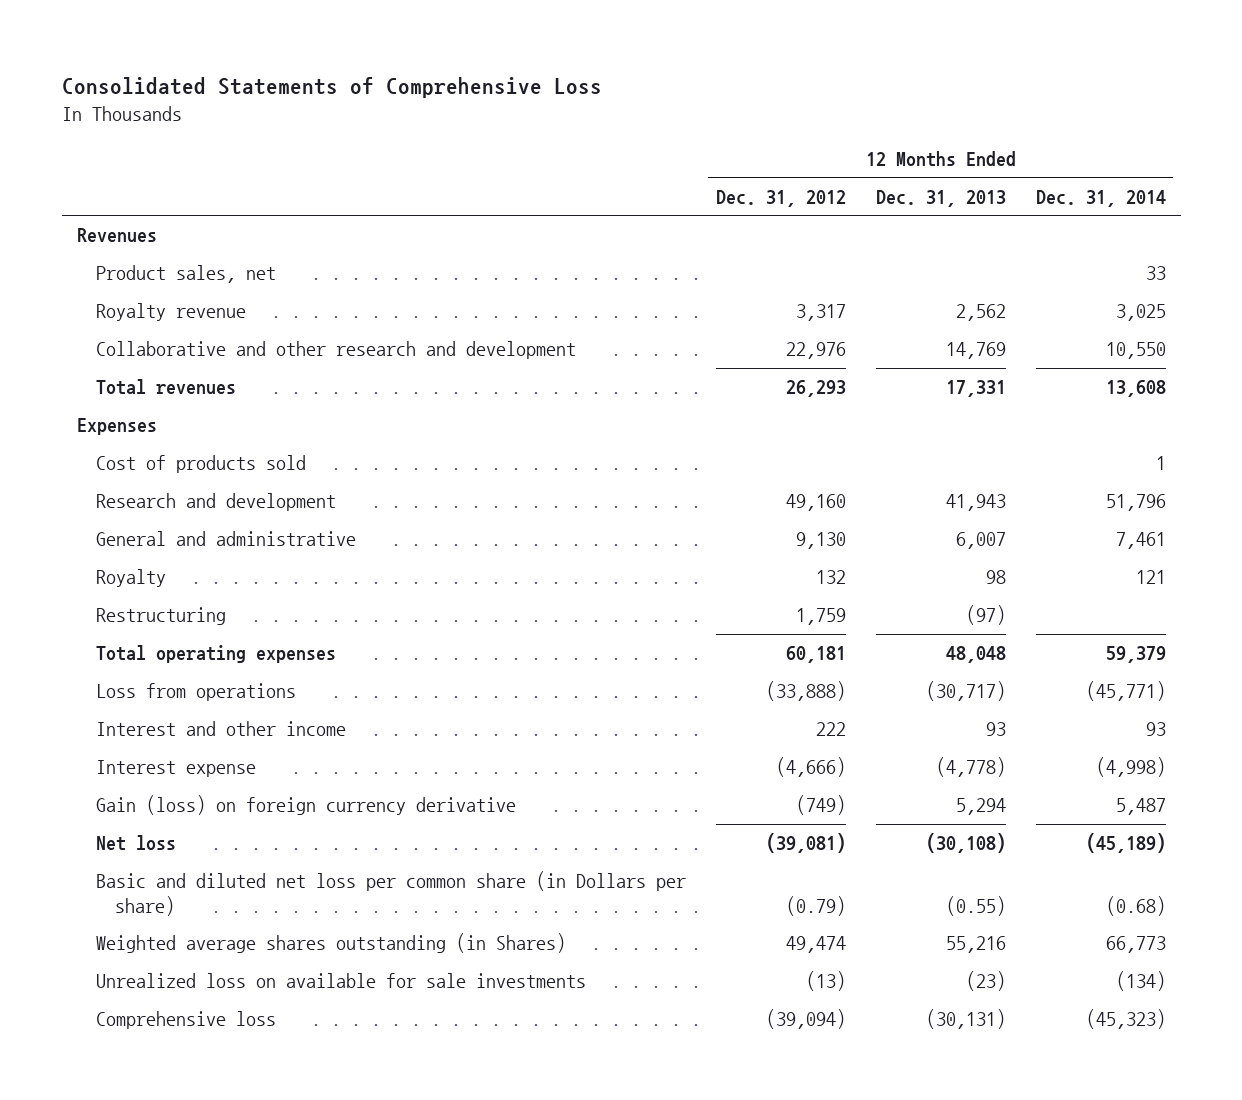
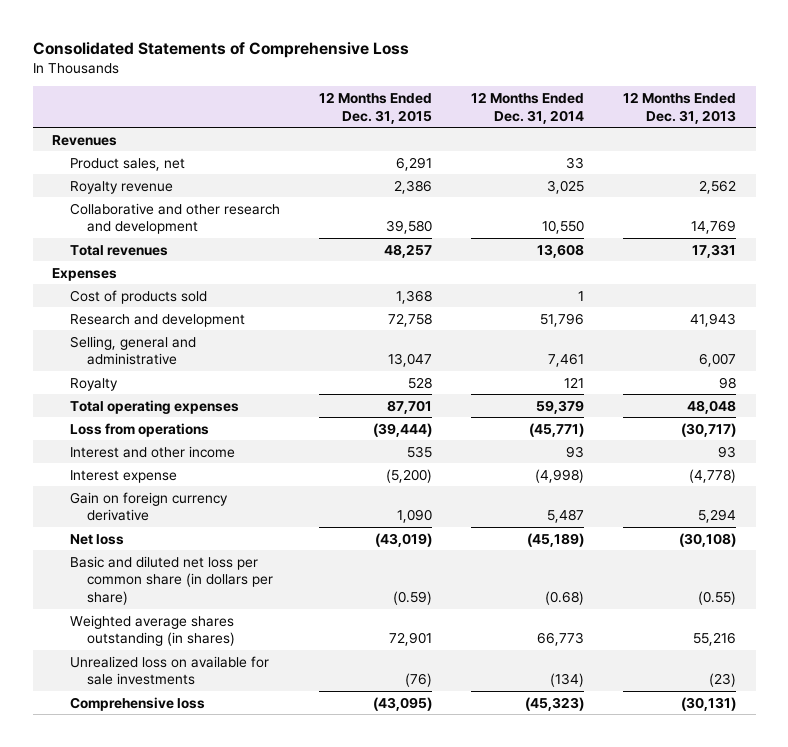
- | 12 Months Ended Dec. 31, 2012 | 12 Months Ended Dec. 31, 2013 | 12 Months Ended Dec. 31, 2014
+ | 12 Months Ended Dec. 31, 2015 | 12 Months Ended Dec. 31, 2014 | 12 Months Ended Dec. 31, 2013
- General and administrative | 9,130 | 6,007 | 7,461
+ Selling, general and administrative | 13,047 | 7,461 | 6,007
- Restructuring | 1,759 | (97) |
- Gain (loss) on foreign currency derivative | (749) | 5,294 | 5,487
+ Gain on foreign currency derivative | 1,090 | 5,487 | 5,294
- Basic and diluted net loss per common share (in Dollars per share) | (0.79) | (0.55) | (0.68)
- Weighted average shares outstanding (in Shares) | 49,474 | 55,216 | 66,773
+ Basic and diluted net loss per common share (in dollars per share) | (0.59) | (0.68) | (0.55)
+ Weighted average shares outstanding (in shares) | 72,901 | 66,773 | 55,216

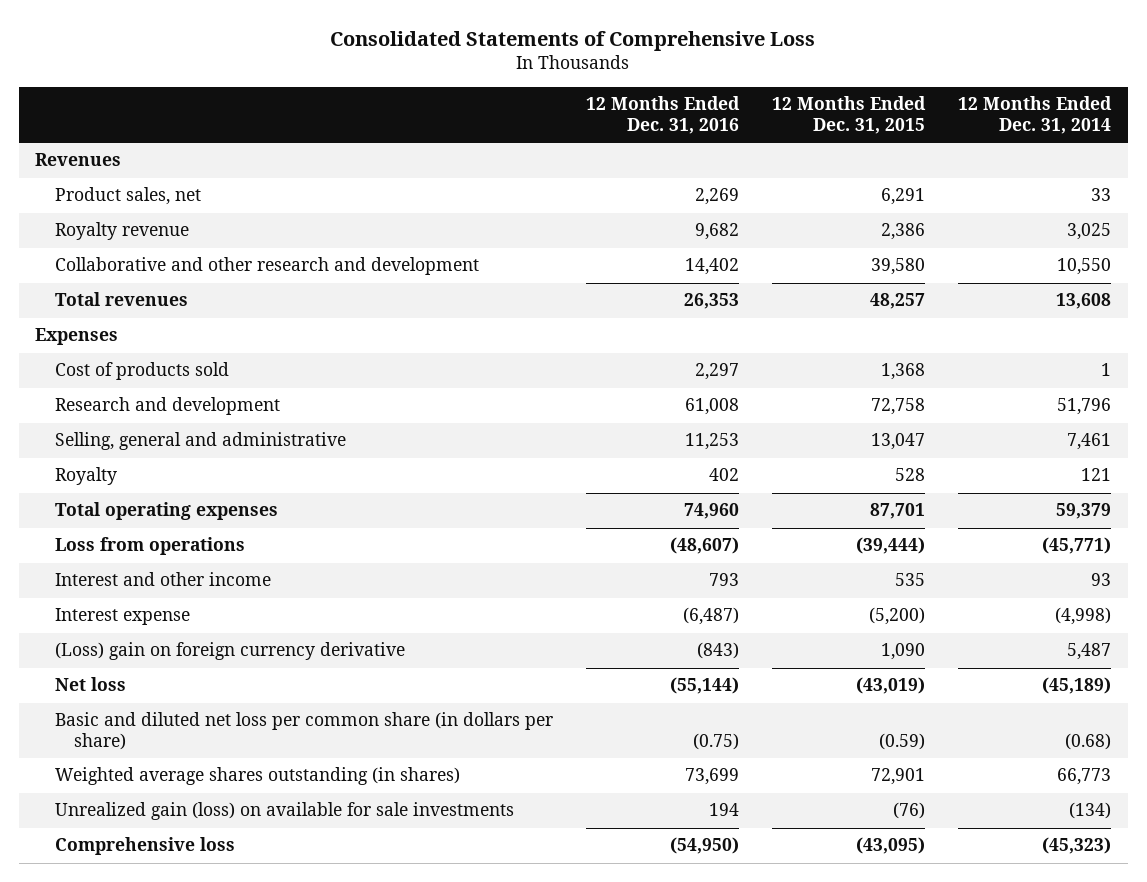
- | 12 Months Ended Dec. 31, 2015 | 12 Months Ended Dec. 31, 2014 | 12 Months Ended Dec. 31, 2013
+ | 12 Months Ended Dec. 31, 2016 | 12 Months Ended Dec. 31, 2015 | 12 Months Ended Dec. 31, 2014
- Gain on foreign currency derivative | 1,090 | 5,487 | 5,294
+ (Loss) gain on foreign currency derivative | (843) | 1,090 | 5,487
- Unrealized loss on available for sale investments | (76) | (134) | (23)
+ Unrealized gain (loss) on available for sale investments | 194 | (76) | (134)

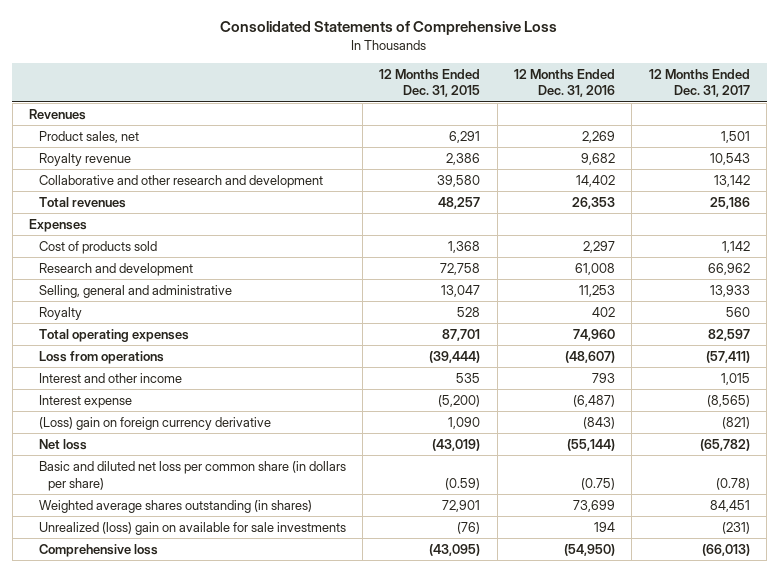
- | 12 Months Ended Dec. 31, 2016 | 12 Months Ended Dec. 31, 2015 | 12 Months Ended Dec. 31, 2014
+ | 12 Months Ended Dec. 31, 2015 | 12 Months Ended Dec. 31, 2016 | 12 Months Ended Dec. 31, 2017
- Unrealized gain (loss) on available for sale investments | 194 | (76) | (134)
+ Unrealized (loss) gain on available for sale investments | (76) | 194 | (231)

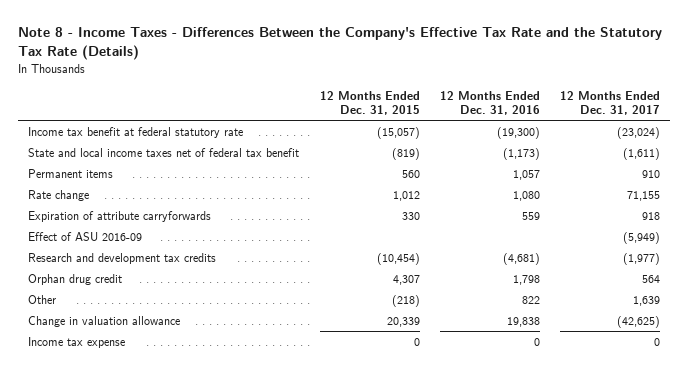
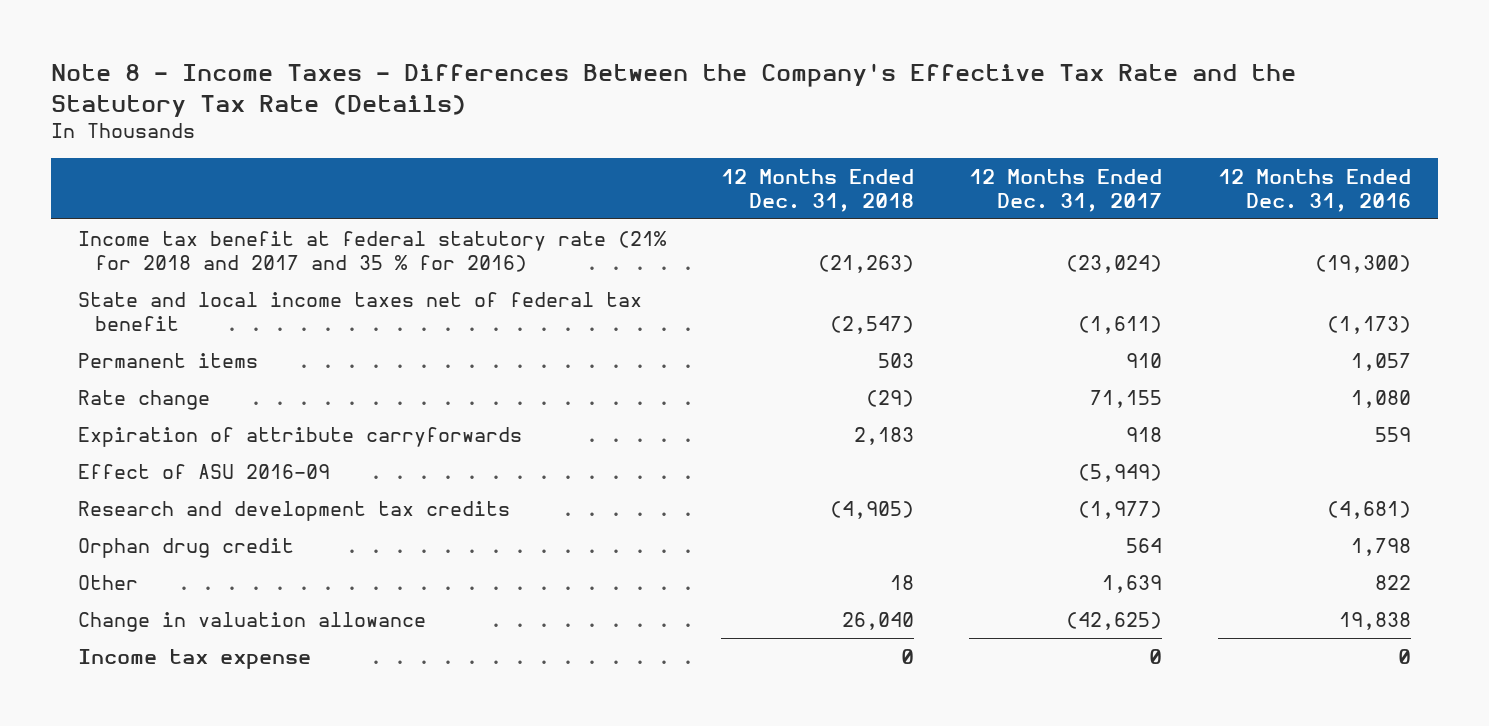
- | 12 Months Ended Dec. 31, 2015 | 12 Months Ended Dec. 31, 2016 | 12 Months Ended Dec. 31, 2017
+ | 12 Months Ended Dec. 31, 2018 | 12 Months Ended Dec. 31, 2017 | 12 Months Ended Dec. 31, 2016
- Income tax benefit at federal statutory rate | (15,057) | (19,300) | (23,024)
+ Income tax benefit at federal statutory rate (21% for 2018 and 2017 and 35 % for 2016) | (21,263) | (23,024) | (19,300)

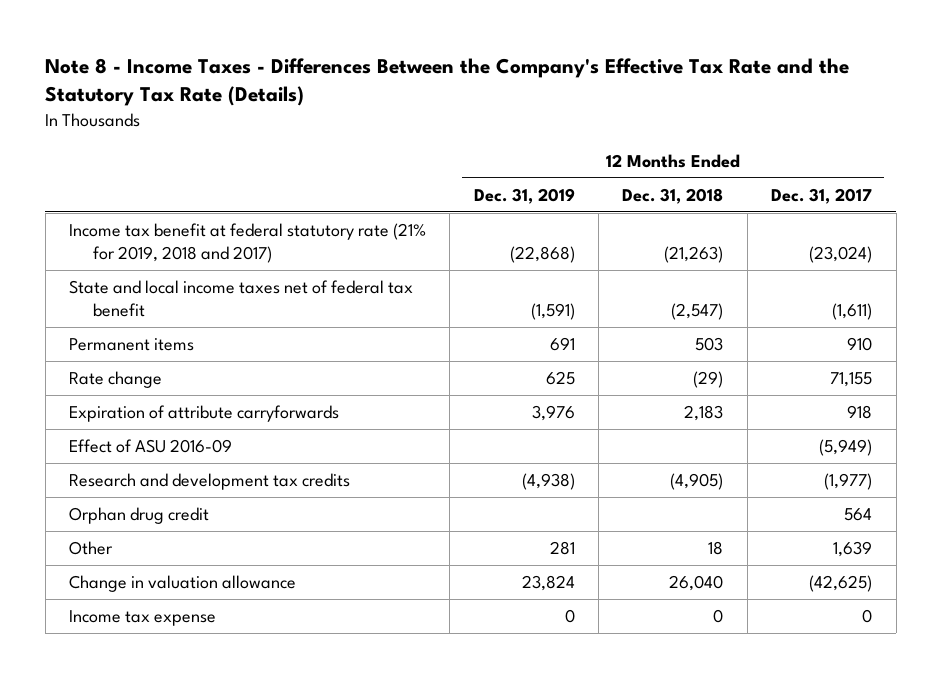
- | 12 Months Ended Dec. 31, 2018 | 12 Months Ended Dec. 31, 2017 | 12 Months Ended Dec. 31, 2016
+ | 12 Months Ended Dec. 31, 2019 | 12 Months Ended Dec. 31, 2018 | 12 Months Ended Dec. 31, 2017
- Income tax benefit at federal statutory rate (21% for 2018 and 2017 and 35 % for 2016) | (21,263) | (23,024) | (19,300)
+ Income tax benefit at federal statutory rate (21% for 2019, 2018 and 2017) | (22,868) | (21,263) | (23,024)

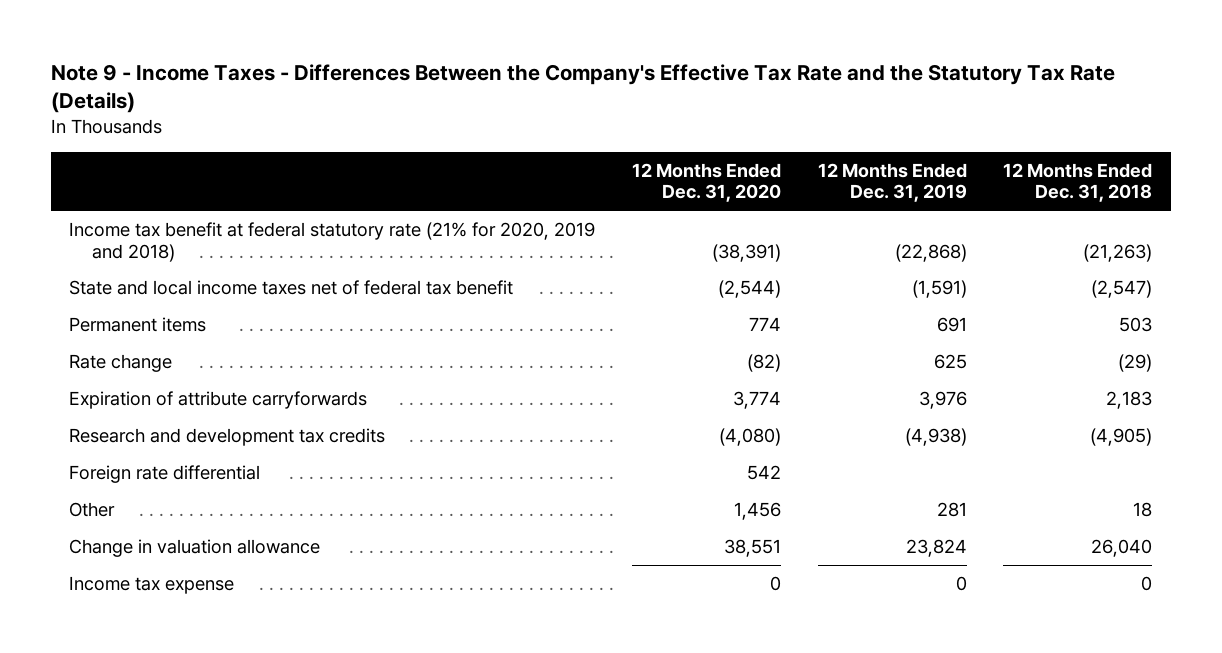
- Note 8 - Income Taxes - Differences Between the Company's Effective Tax Rate and the Statutory Tax Rate (Details)
+ Note 9 - Income Taxes - Differences Between the Company's Effective Tax Rate and the Statutory Tax Rate (Details)
- | 12 Months Ended Dec. 31, 2019 | 12 Months Ended Dec. 31, 2018 | 12 Months Ended Dec. 31, 2017
+ | 12 Months Ended Dec. 31, 2020 | 12 Months Ended Dec. 31, 2019 | 12 Months Ended Dec. 31, 2018
- Income tax benefit at federal statutory rate (21% for 2019, 2018 and 2017) | (22,868) | (21,263) | (23,024)
+ Income tax benefit at federal statutory rate (21% for 2020, 2019 and 2018) | (38,391) | (22,868) | (21,263)
- Effect of ASU 2016-09 | | | (5,949)
- Orphan drug credit | | | 564
+ Foreign rate differential | 542 | |

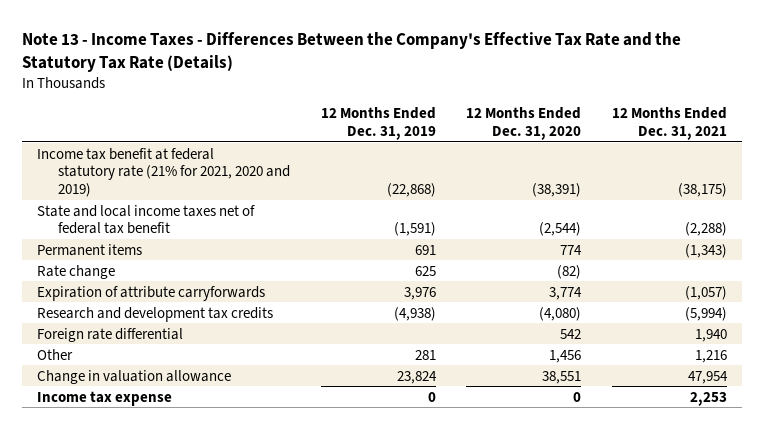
- Note 9 - Income Taxes - Differences Between the Company's Effective Tax Rate and the Statutory Tax Rate (Details)
+ Note 13 - Income Taxes - Differences Between the Company's Effective Tax Rate and the Statutory Tax Rate (Details)
- | 12 Months Ended Dec. 31, 2020 | 12 Months Ended Dec. 31, 2019 | 12 Months Ended Dec. 31, 2018
+ | 12 Months Ended Dec. 31, 2019 | 12 Months Ended Dec. 31, 2020 | 12 Months Ended Dec. 31, 2021
- Income tax benefit at federal statutory rate (21% for 2020, 2019 and 2018) | (38,391) | (22,868) | (21,263)
+ Income tax benefit at federal statutory rate (21% for 2021, 2020 and 2019) | (22,868) | (38,391) | (38,175)

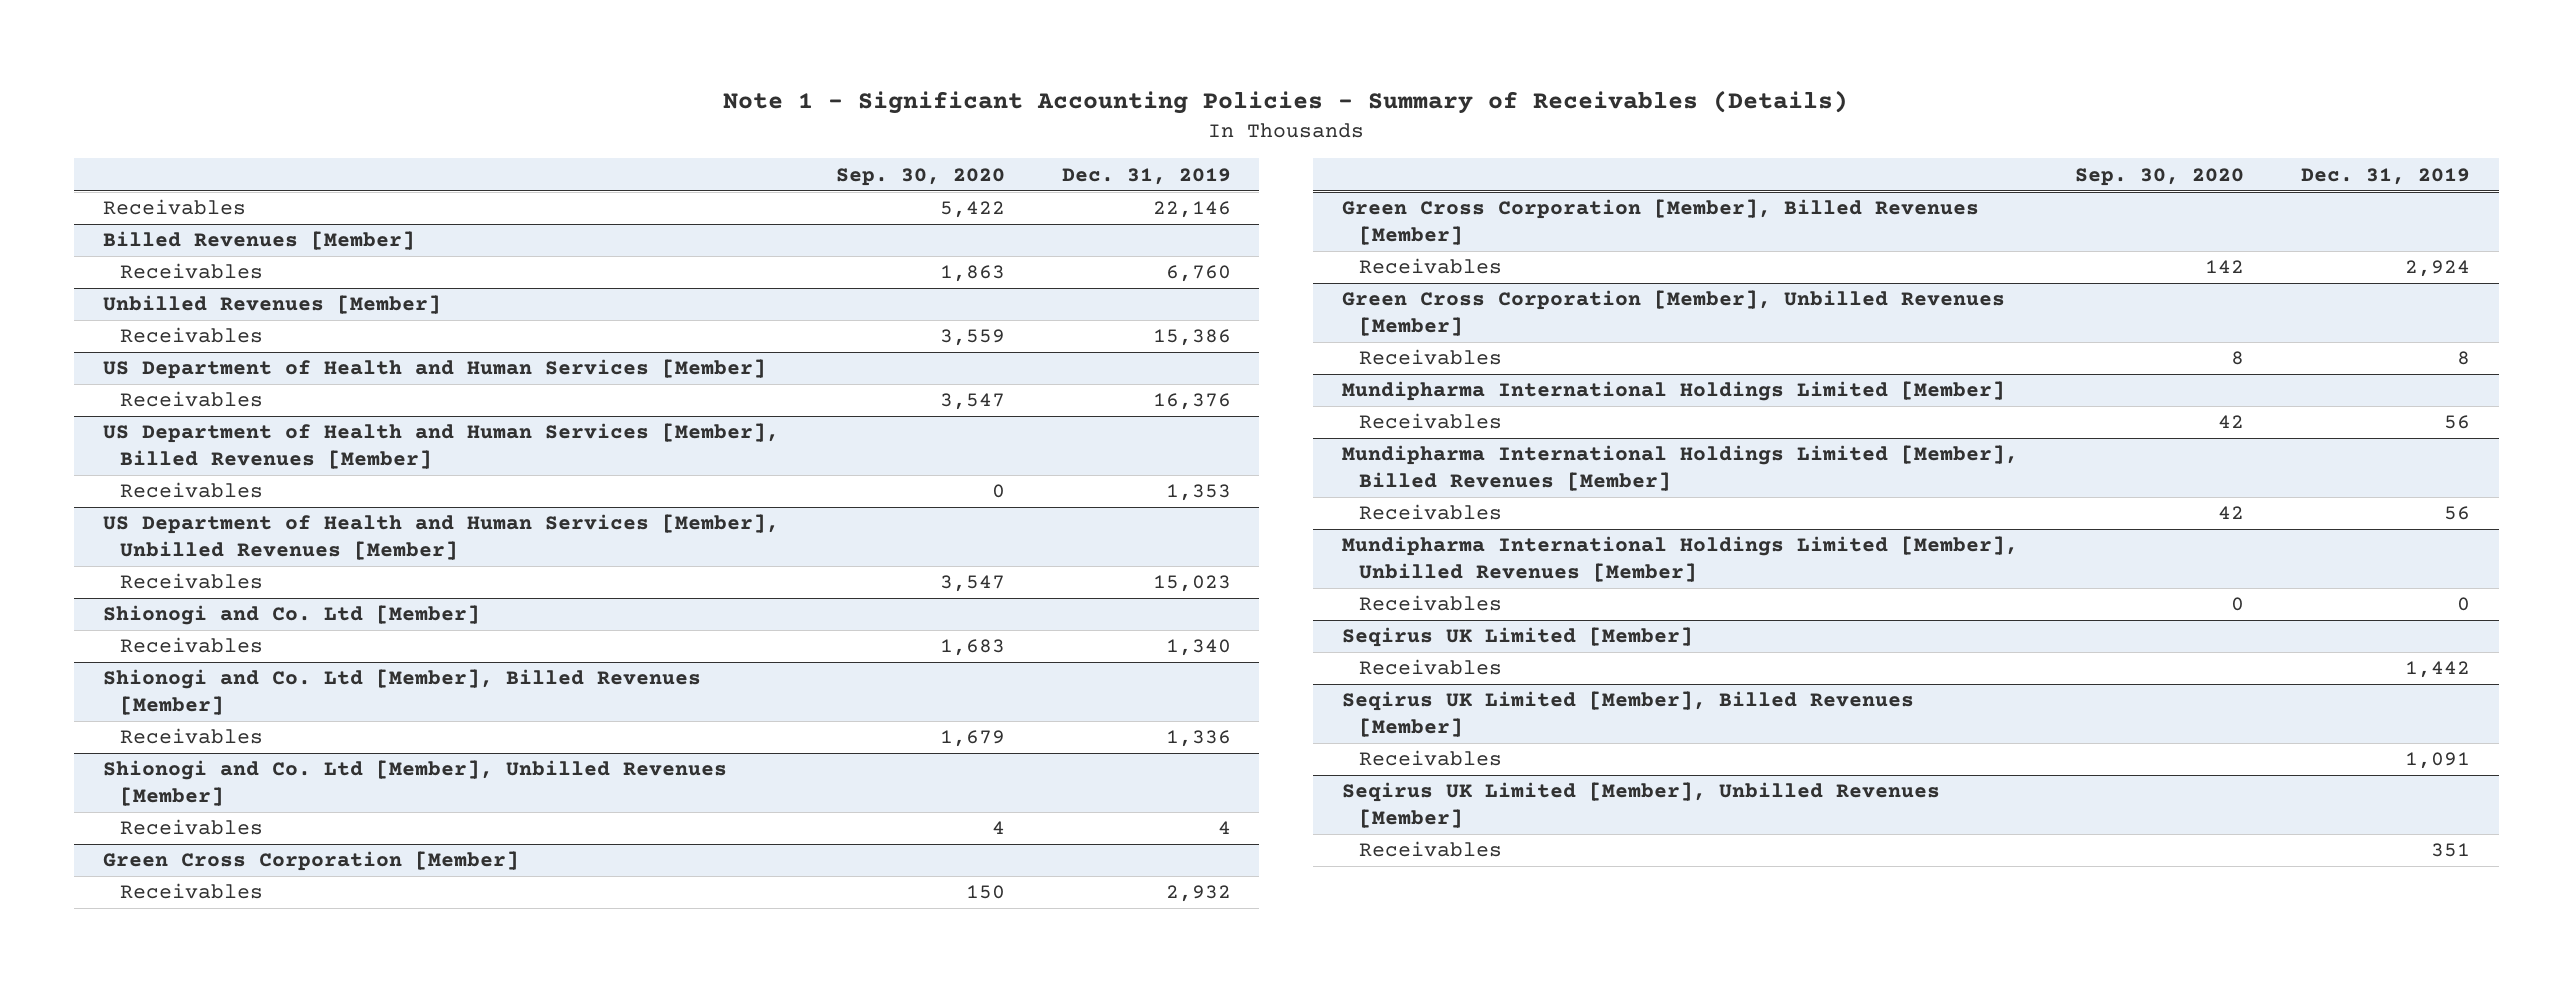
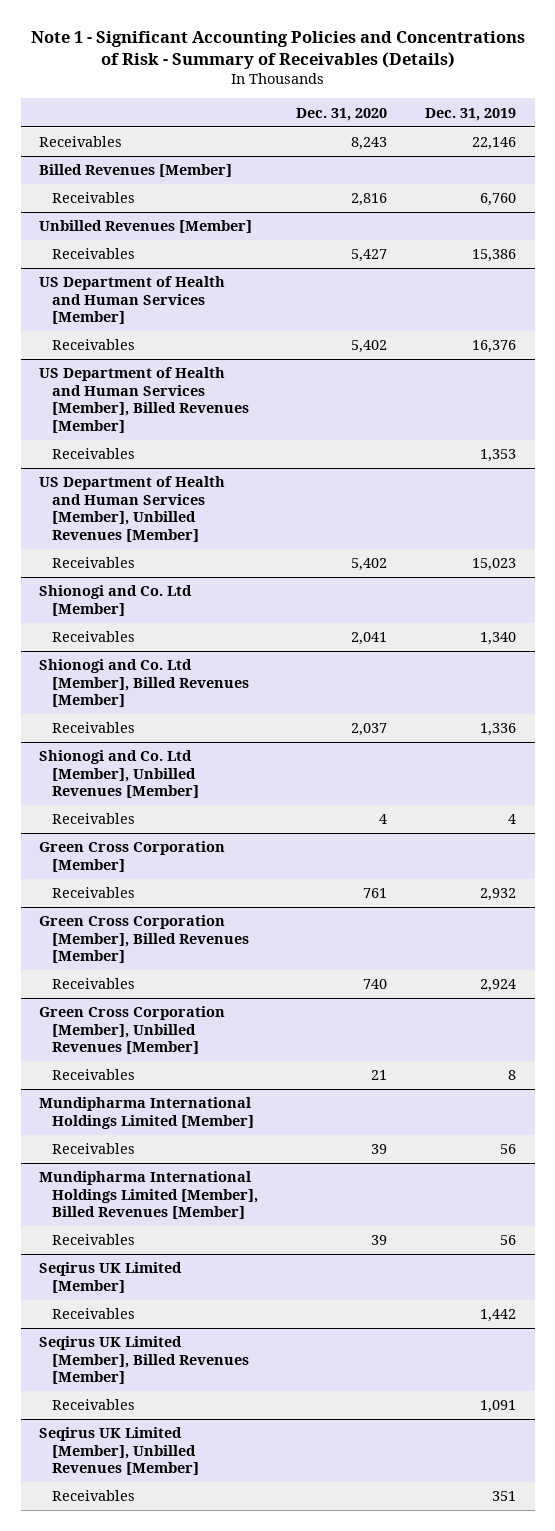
- Note 1 - Significant Accounting Policies - Summary of Receivables (Details)
+ Note 1 - Significant Accounting Policies and Concentrations of Risk - Summary of Receivables (Details)
- | Sep. 30, 2020 | Dec. 31, 2019
+ | Dec. 31, 2020 | Dec. 31, 2019
- Mundipharma International Holdings Limited [Member], Unbilled Revenues [Member]
- Receivables | 0 | 0

